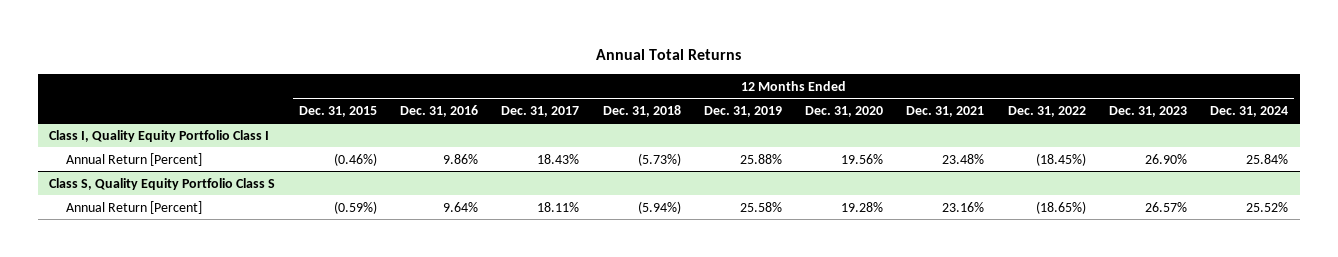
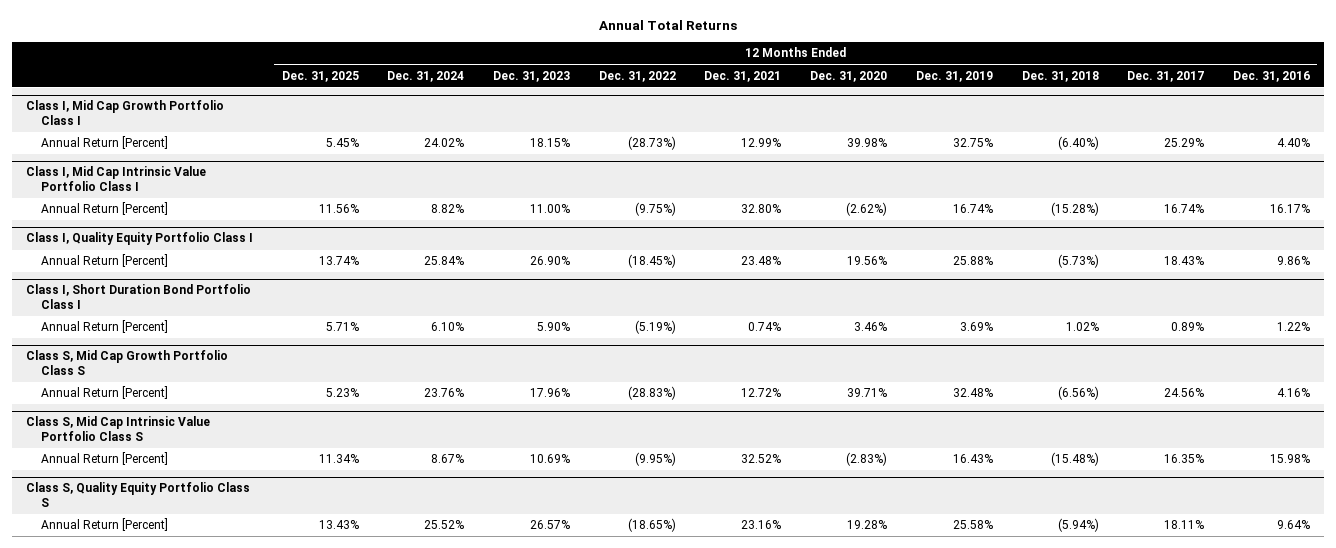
- | 12 Months Ended Dec. 31, 2015 | 12 Months Ended Dec. 31, 2016 | 12 Months Ended Dec. 31, 2017 | 12 Months Ended Dec. 31, 2018 | 12 Months Ended Dec. 31, 2019 | 12 Months Ended Dec. 31, 2020 | 12 Months Ended Dec. 31, 2021 | 12 Months Ended Dec. 31, 2022 | 12 Months Ended Dec. 31, 2023 | 12 Months Ended Dec. 31, 2024
+ | 12 Months Ended Dec. 31, 2025 | 12 Months Ended Dec. 31, 2024 | 12 Months Ended Dec. 31, 2023 | 12 Months Ended Dec. 31, 2022 | 12 Months Ended Dec. 31, 2021 | 12 Months Ended Dec. 31, 2020 | 12 Months Ended Dec. 31, 2019 | 12 Months Ended Dec. 31, 2018 | 12 Months Ended Dec. 31, 2017 | 12 Months Ended Dec. 31, 2016
+ Class I, Mid Cap Growth Portfolio Class I
+ Annual Return [Percent] | 5.45% | 24.02% | 18.15% | (28.73%) | 12.99% | 39.98% | 32.75% | (6.40%) | 25.29% | 4.40%
+ Class I, Mid Cap Intrinsic Value Portfolio Class I
+ Annual Return [Percent] | 11.56% | 8.82% | 11.00% | (9.75%) | 32.80% | (2.62%) | 16.74% | (15.28%) | 16.74% | 16.17%
+ Class I, Short Duration Bond Portfolio Class I
+ Annual Return [Percent] | 5.71% | 6.10% | 5.90% | (5.19%) | 0.74% | 3.46% | 3.69% | 1.02% | 0.89% | 1.22%
+ Class S, Mid Cap Growth Portfolio Class S
+ Annual Return [Percent] | 5.23% | 23.76% | 17.96% | (28.83%) | 12.72% | 39.71% | 32.48% | (6.56%) | 24.56% | 4.16%
+ Class S, Mid Cap Intrinsic Value Portfolio Class S
+ Annual Return [Percent] | 11.34% | 8.67% | 10.69% | (9.95%) | 32.52% | (2.83%) | 16.43% | (15.48%) | 16.35% | 15.98%

